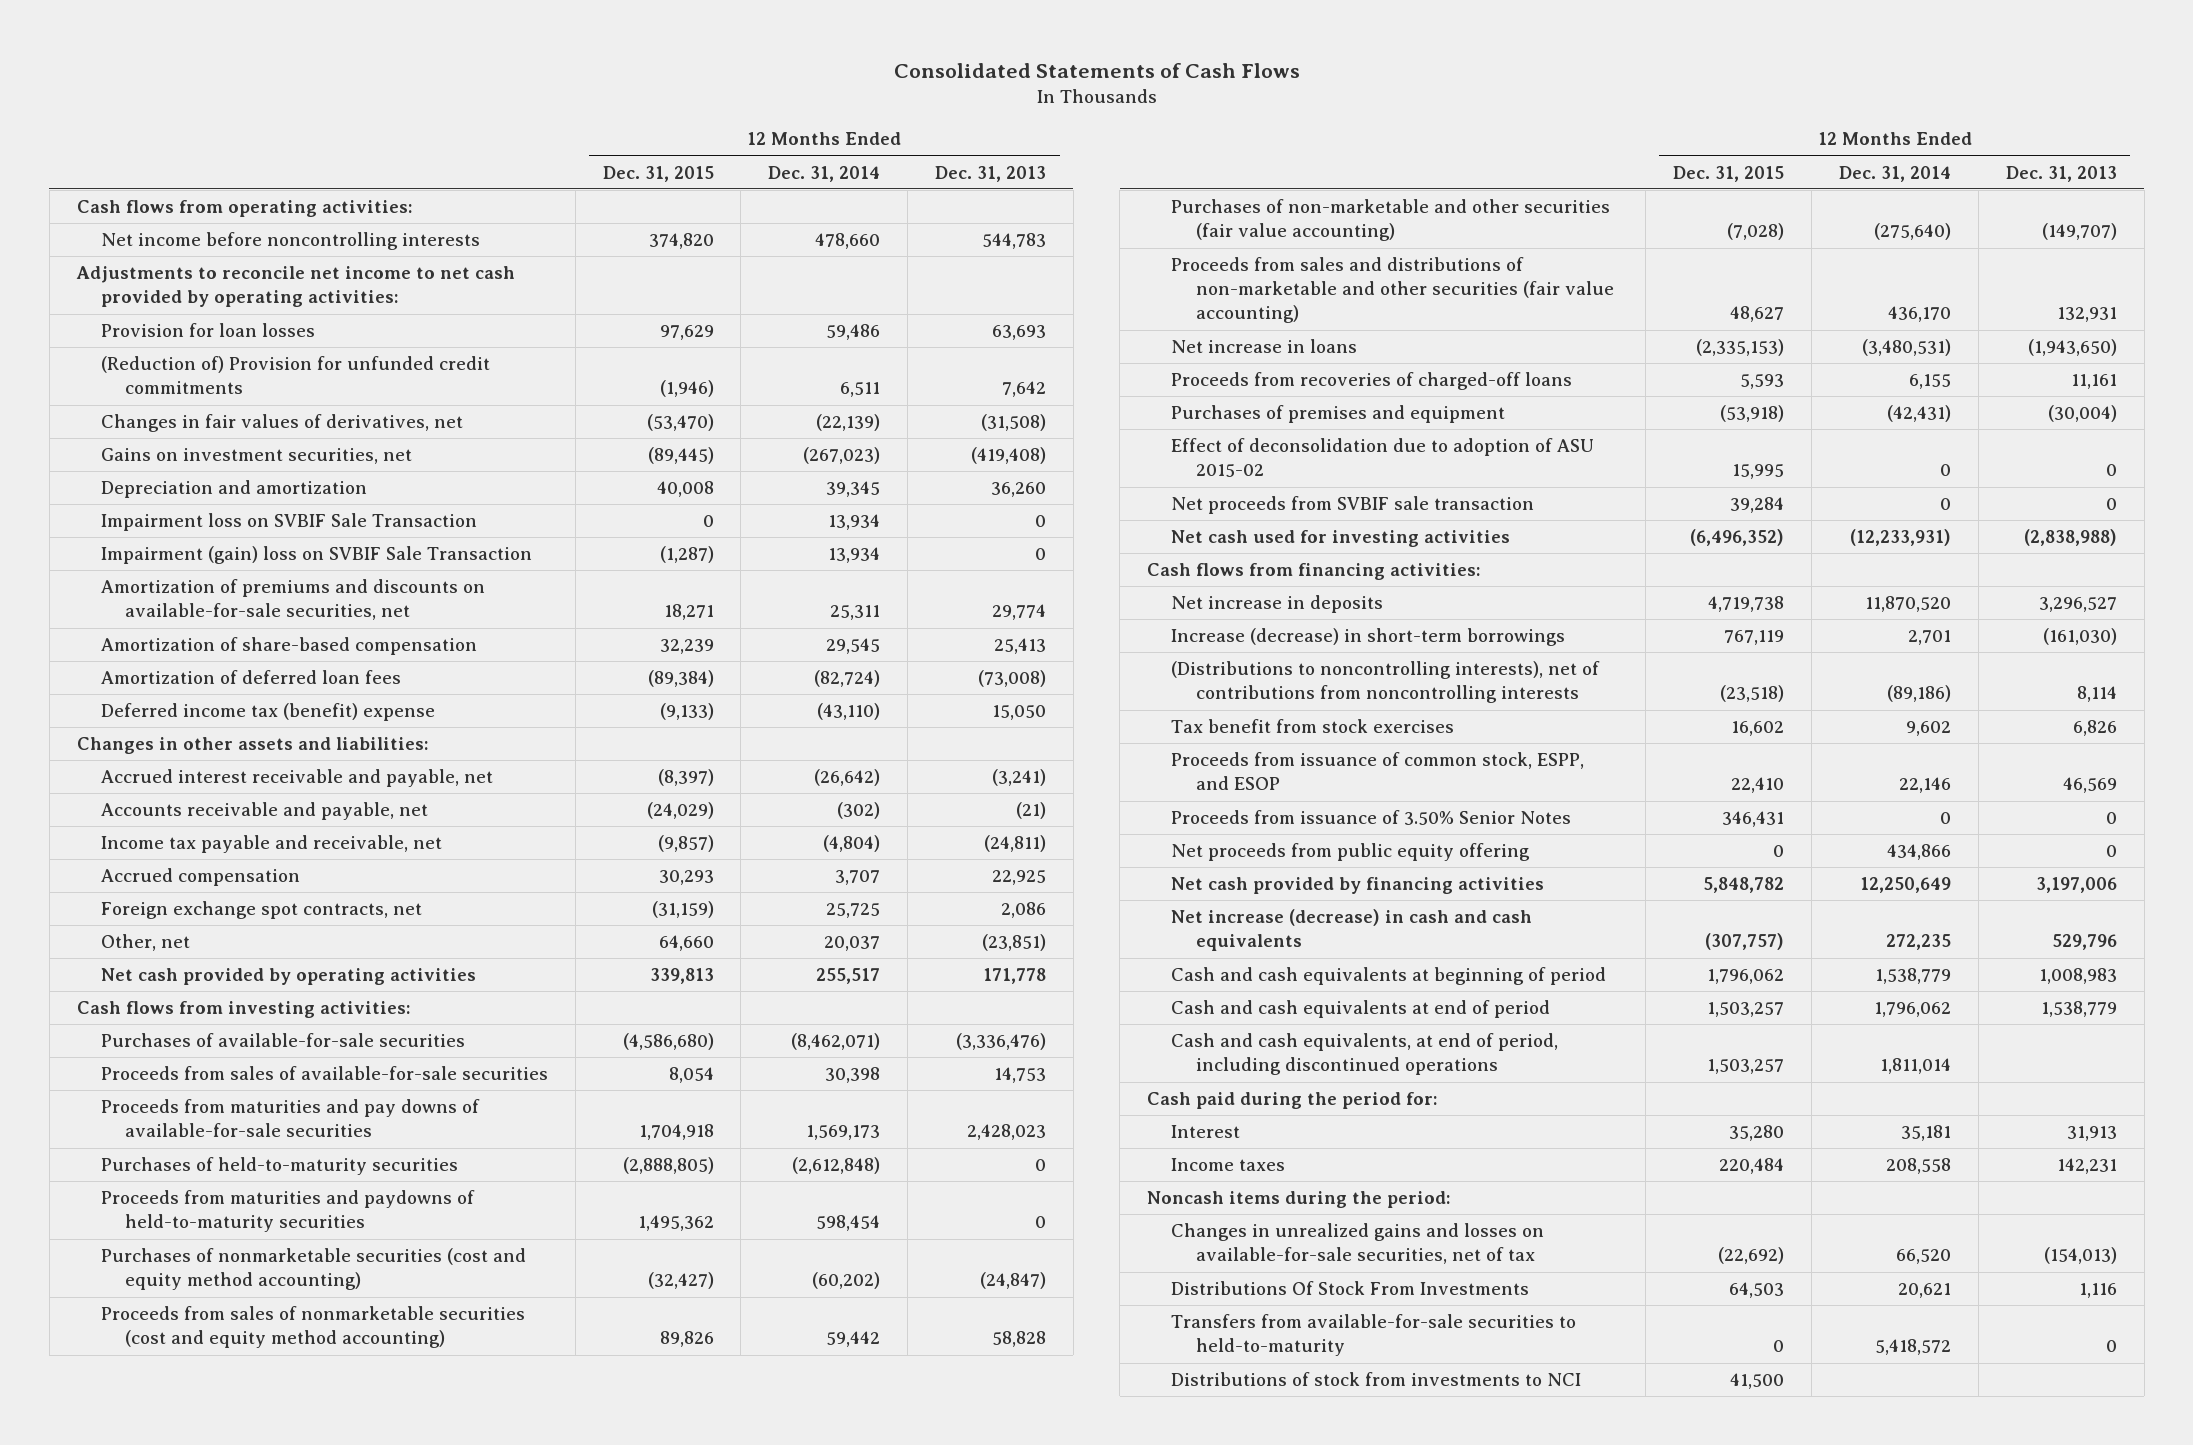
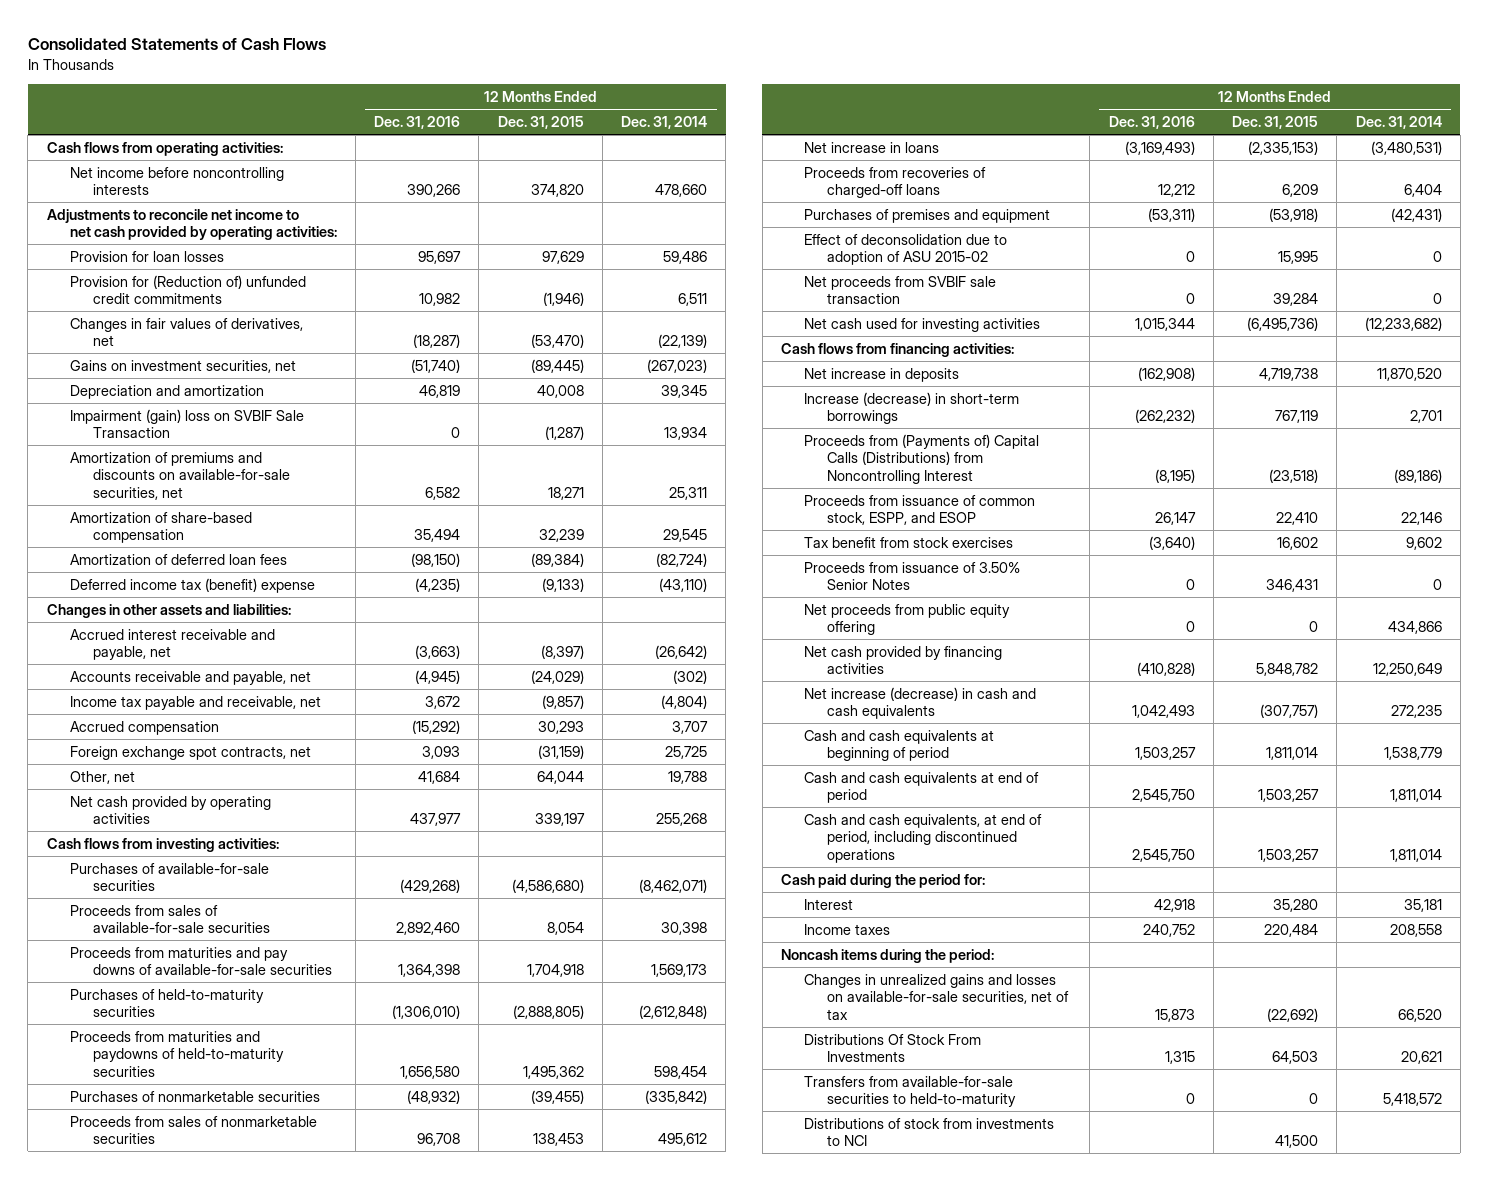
- | 12 Months Ended Dec. 31, 2015 | 12 Months Ended Dec. 31, 2014 | 12 Months Ended Dec. 31, 2013
+ | 12 Months Ended Dec. 31, 2016 | 12 Months Ended Dec. 31, 2015 | 12 Months Ended Dec. 31, 2014
- (Reduction of) Provision for unfunded credit commitments | (1,946) | 6,511 | 7,642
+ Provision for (Reduction of) unfunded credit commitments | 10,982 | (1,946) | 6,511
- Impairment loss on SVBIF Sale Transaction | 0 | 13,934 | 0
- Other, net | 64,660 | 20,037 | (23,851)
- Net cash provided by operating activities | 339,813 | 255,517 | 171,778
+ Other, net | 41,684 | 64,044 | 19,788
+ Net cash provided by operating activities | 437,977 | 339,197 | 255,268
- Purchases of nonmarketable securities (cost and equity method accounting) | (32,427) | (60,202) | (24,847)
- Proceeds from sales of nonmarketable securities (cost and equity method accounting) | 89,826 | 59,442 | 58,828
- Purchases of non-marketable and other securities (fair value accounting) | (7,028) | (275,640) | (149,707)
- Proceeds from sales and distributions of non-marketable and other securities (fair value accounting) | 48,627 | 436,170 | 132,931
+ Purchases of nonmarketable securities | (48,932) | (39,455) | (335,842)
+ Proceeds from sales of nonmarketable securities | 96,708 | 138,453 | 495,612
- Proceeds from recoveries of charged-off loans | 5,593 | 6,155 | 11,161
+ Proceeds from recoveries of charged-off loans | 12,212 | 6,209 | 6,404
- Net cash used for investing activities | (6,496,352) | (12,233,931) | (2,838,988)
+ Net cash used for investing activities | 1,015,344 | (6,495,736) | (12,233,682)
- (Distributions to noncontrolling interests), net of contributions from noncontrolling interests | (23,518) | (89,186) | 8,114
+ Proceeds from (Payments of) Capital Calls (Distributions) from Noncontrolling Interest | (8,195) | (23,518) | (89,186)
moved down: Tax benefit from stock exercises | (3,640) | 16,602 | 9,602
- Cash and cash equivalents at beginning of period | 1,796,062 | 1,538,779 | 1,008,983
- Cash and cash equivalents at end of period | 1,503,257 | 1,796,062 | 1,538,779
+ Cash and cash equivalents at beginning of period | 1,503,257 | 1,811,014 | 1,538,779
+ Cash and cash equivalents at end of period | 2,545,750 | 1,503,257 | 1,811,014

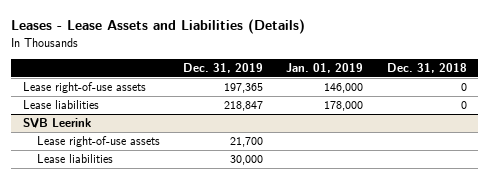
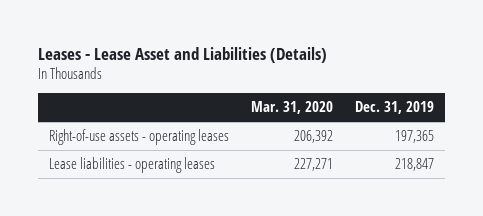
- Leases - Lease Assets and Liabilities (Details)
+ Leases - Lease Asset and Liabilities (Details)
- | Dec. 31, 2019 | Jan. 01, 2019 | Dec. 31, 2018
+ | Mar. 31, 2020 | Dec. 31, 2019
- Lease right-of-use assets | 197,365 | 146,000 | 0
- Lease liabilities | 218,847 | 178,000 | 0
- SVB Leerink
- Lease right-of-use assets | 21,700 | |
- Lease liabilities | 30,000 | |
+ Right-of-use assets - operating leases | 206,392 | 197,365
+ Lease liabilities - operating leases | 227,271 | 218,847

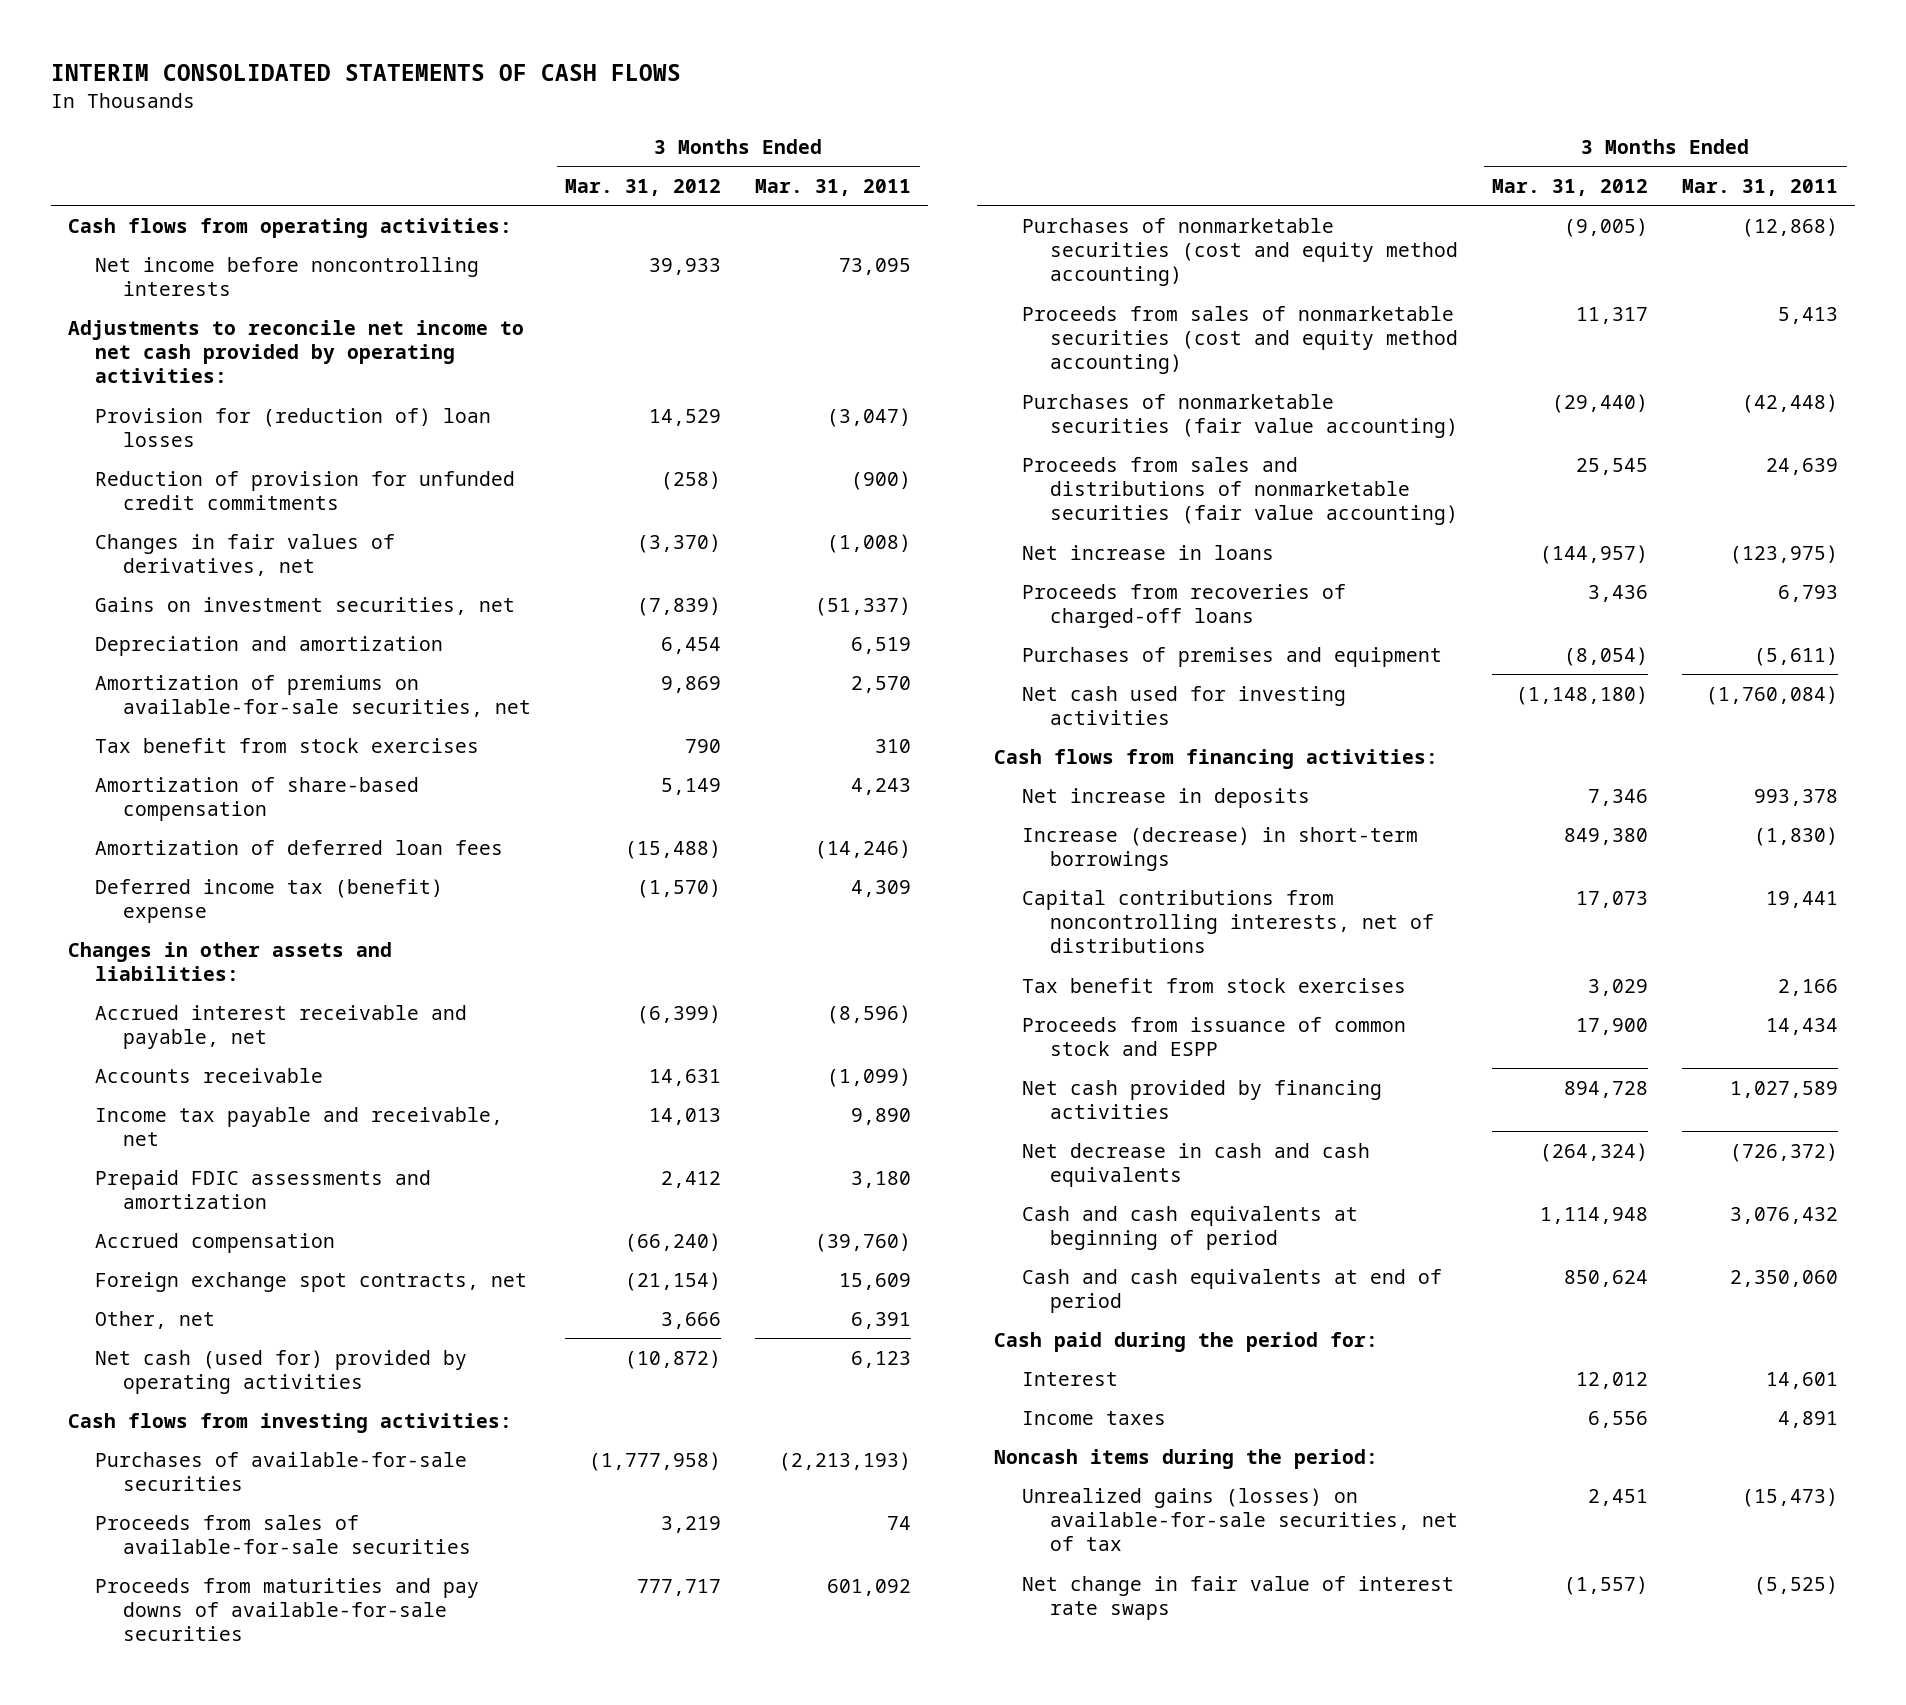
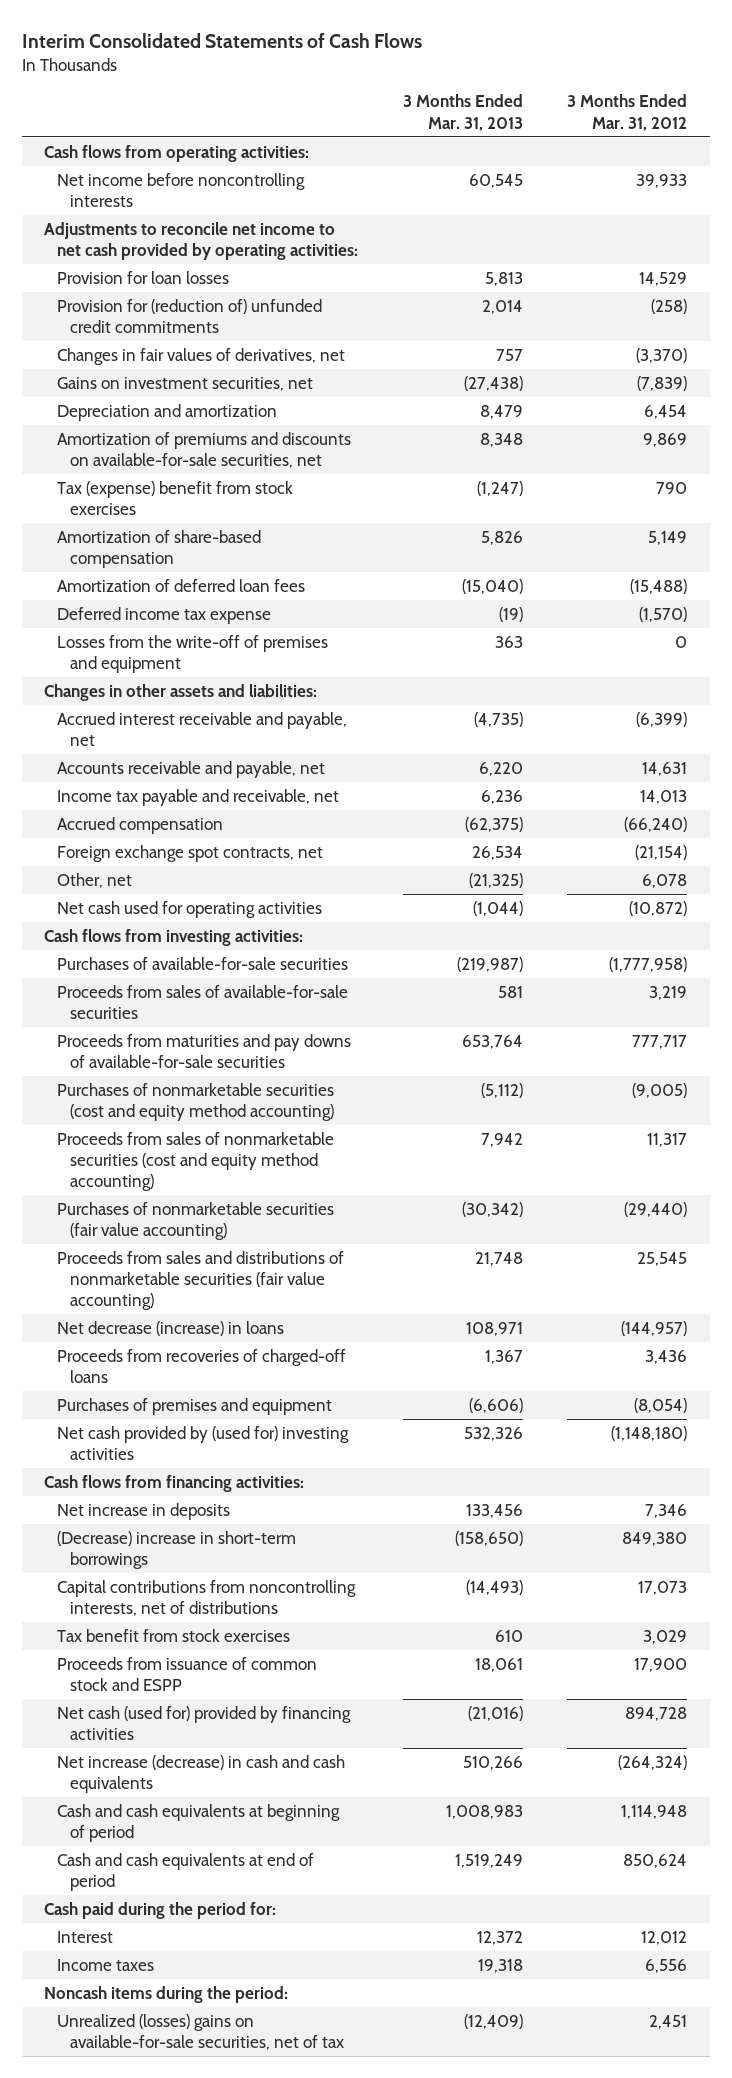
- INTERIM CONSOLIDATED STATEMENTS OF CASH FLOWS
+ Interim Consolidated Statements of Cash Flows
- | 3 Months Ended Mar. 31, 2012 | 3 Months Ended Mar. 31, 2011
+ | 3 Months Ended Mar. 31, 2013 | 3 Months Ended Mar. 31, 2012
- Provision for (reduction of) loan losses | 14,529 | (3,047)
- Reduction of provision for unfunded credit commitments | (258) | (900)
+ Provision for loan losses | 5,813 | 14,529
+ Provision for (reduction of) unfunded credit commitments | 2,014 | (258)
- Amortization of premiums on available-for-sale securities, net | 9,869 | 2,570
- Tax benefit from stock exercises | 790 | 310
+ Amortization of premiums and discounts on available-for-sale securities, net | 8,348 | 9,869
+ Tax (expense) benefit from stock exercises | (1,247) | 790
- Deferred income tax (benefit) expense | (1,570) | 4,309
+ Deferred income tax expense | (19) | (1,570)
+ Losses from the write-off of premises and equipment | 363 | 0
- Accounts receivable | 14,631 | (1,099)
+ Accounts receivable and payable, net | 6,220 | 14,631
- Prepaid FDIC assessments and amortization | 2,412 | 3,180
- Other, net | 3,666 | 6,391
- Net cash (used for) provided by operating activities | (10,872) | 6,123
+ Other, net | (21,325) | 6,078
+ Net cash used for operating activities | (1,044) | (10,872)
- Net increase in loans | (144,957) | (123,975)
+ Net decrease (increase) in loans | 108,971 | (144,957)
- Net cash used for investing activities | (1,148,180) | (1,760,084)
+ Net cash provided by (used for) investing activities | 532,326 | (1,148,180)
- Increase (decrease) in short-term borrowings | 849,380 | (1,830)
+ (Decrease) increase in short-term borrowings | (158,650) | 849,380
- Net cash provided by financing activities | 894,728 | 1,027,589
- Net decrease in cash and cash equivalents | (264,324) | (726,372)
+ Net cash (used for) provided by financing activities | (21,016) | 894,728
+ Net increase (decrease) in cash and cash equivalents | 510,266 | (264,324)
- Unrealized gains (losses) on available-for-sale securities, net of tax | 2,451 | (15,473)
- Net change in fair value of interest rate swaps | (1,557) | (5,525)
+ Unrealized (losses) gains on available-for-sale securities, net of tax | (12,409) | 2,451

